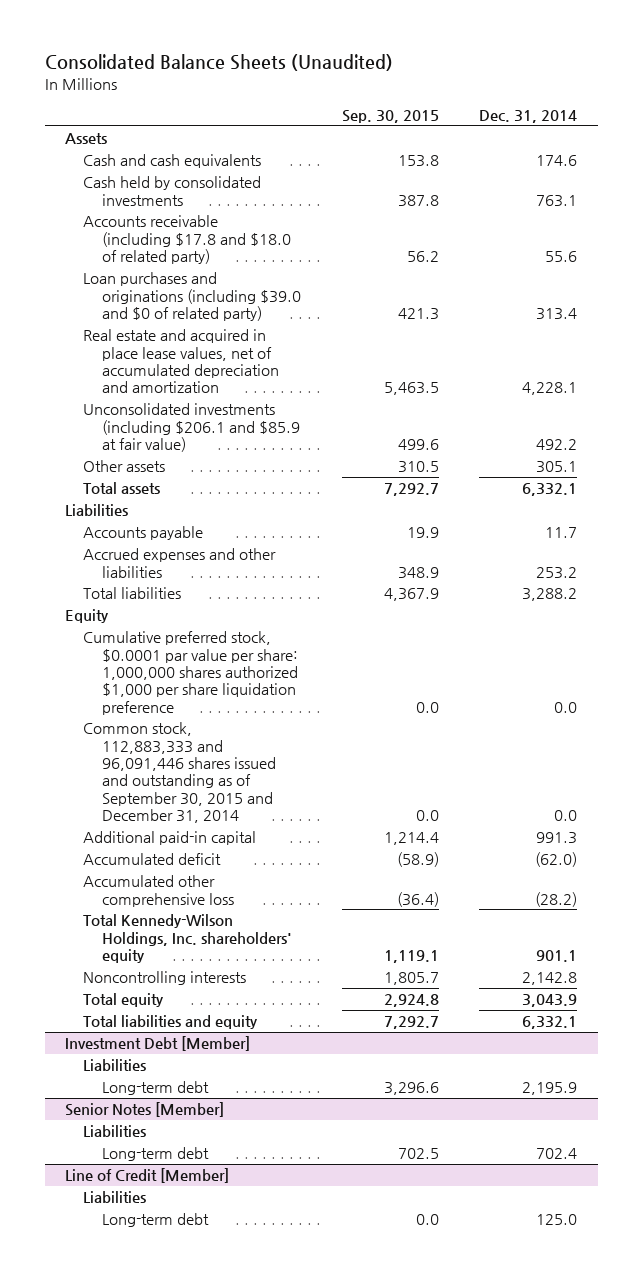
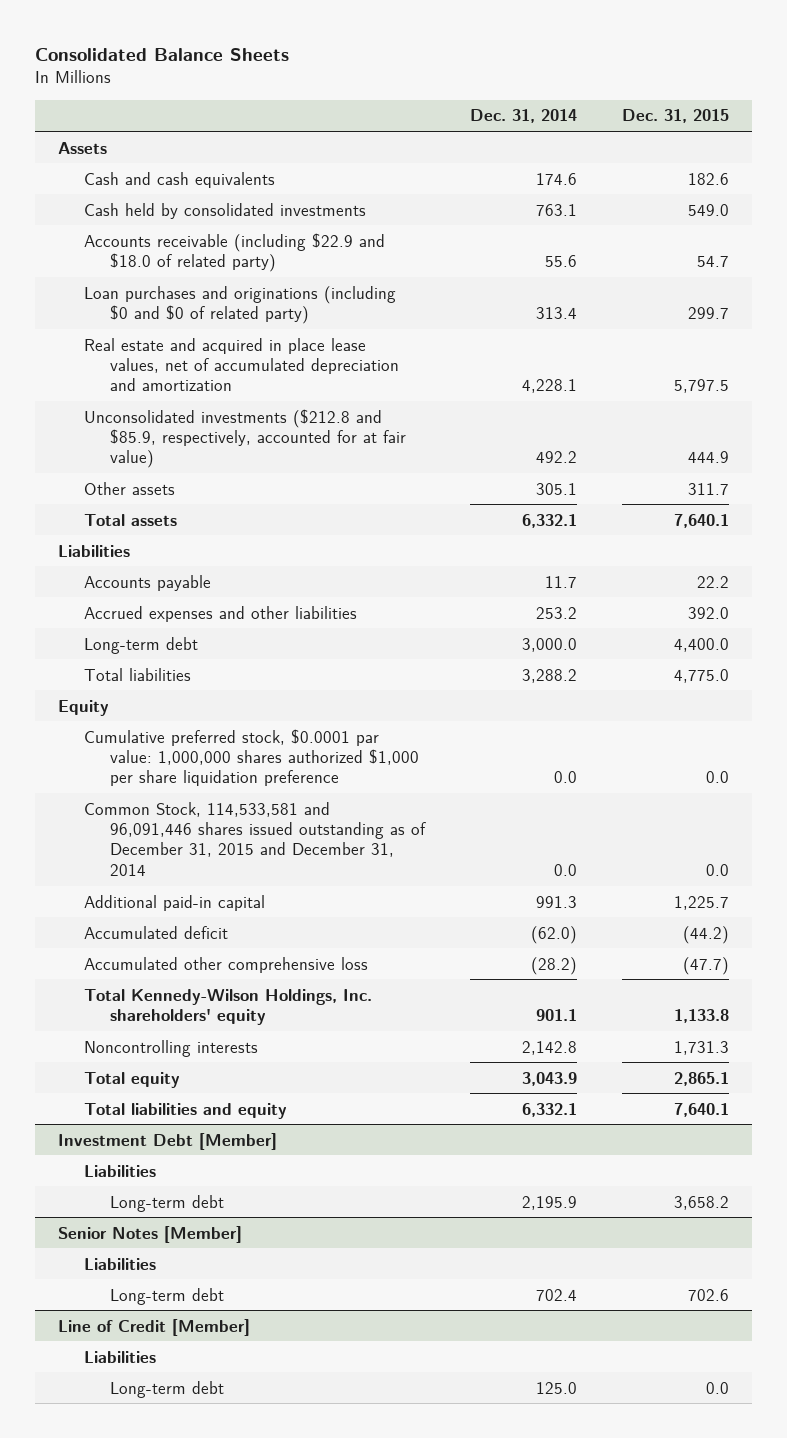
- Consolidated Balance Sheets (Unaudited)
+ Consolidated Balance Sheets
- | Sep. 30, 2015 | Dec. 31, 2014
+ | Dec. 31, 2014 | Dec. 31, 2015
- Accounts receivable (including $17.8 and $18.0 of related party) | 56.2 | 55.6
- Loan purchases and originations (including $39.0 and $0 of related party) | 421.3 | 313.4
+ Accounts receivable (including $22.9 and $18.0 of related party) | 55.6 | 54.7
+ Loan purchases and originations (including $0 and $0 of related party) | 313.4 | 299.7
- Unconsolidated investments (including $206.1 and $85.9 at fair value) | 499.6 | 492.2
+ Unconsolidated investments ($212.8 and $85.9, respectively, accounted for at fair value) | 492.2 | 444.9
+ Long-term debt | 3,000.0 | 4,400.0
- Cumulative preferred stock, $0.0001 par value per share: 1,000,000 shares authorized $1,000 per share liquidation preference | 0.0 | 0.0
- Common stock, 112,883,333 and 96,091,446 shares issued and outstanding as of September 30, 2015 and December 31, 2014 | 0.0 | 0.0
+ Cumulative preferred stock, $0.0001 par value: 1,000,000 shares authorized $1,000 per share liquidation preference | 0.0 | 0.0
+ Common Stock, 114,533,581 and 96,091,446 shares issued outstanding as of December 31, 2015 and December 31, 2014 | 0.0 | 0.0

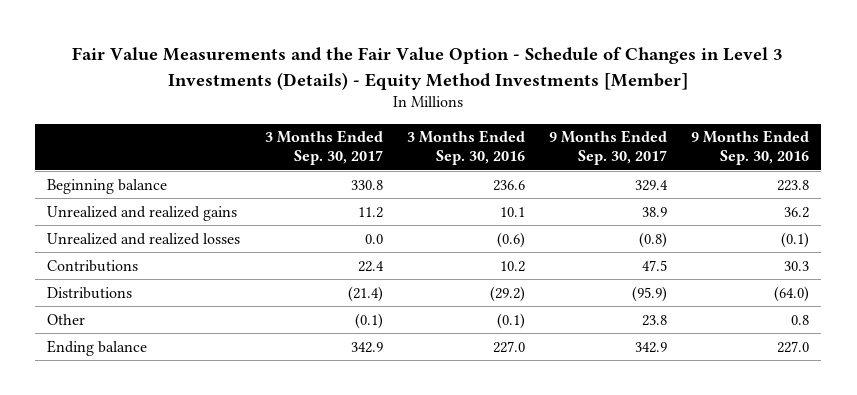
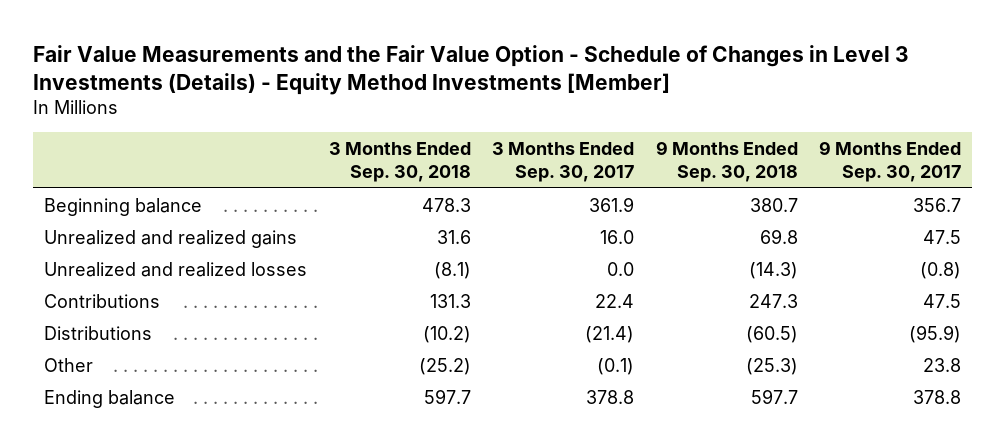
- | 3 Months Ended Sep. 30, 2017 | 3 Months Ended Sep. 30, 2016 | 9 Months Ended Sep. 30, 2017 | 9 Months Ended Sep. 30, 2016
+ | 3 Months Ended Sep. 30, 2018 | 3 Months Ended Sep. 30, 2017 | 9 Months Ended Sep. 30, 2018 | 9 Months Ended Sep. 30, 2017
- Beginning balance | 330.8 | 236.6 | 329.4 | 223.8
- Unrealized and realized gains | 11.2 | 10.1 | 38.9 | 36.2
+ Beginning balance | 478.3 | 361.9 | 380.7 | 356.7
+ Unrealized and realized gains | 31.6 | 16.0 | 69.8 | 47.5
- Ending balance | 342.9 | 227.0 | 342.9 | 227.0
+ Ending balance | 597.7 | 378.8 | 597.7 | 378.8

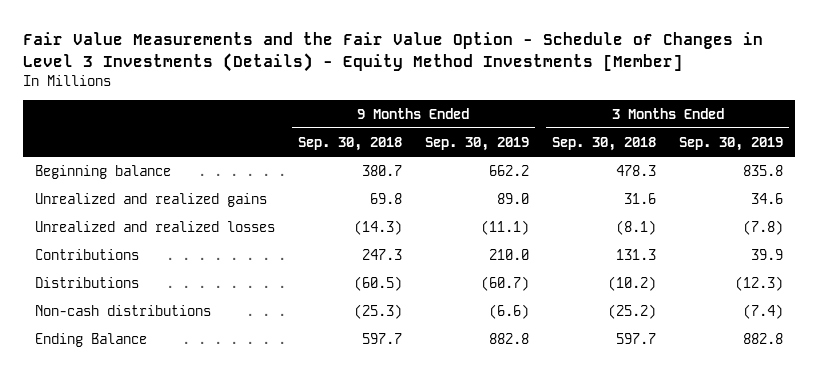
- | 3 Months Ended Sep. 30, 2018 | 3 Months Ended Sep. 30, 2017 | 9 Months Ended Sep. 30, 2018 | 9 Months Ended Sep. 30, 2017
+ | 9 Months Ended Sep. 30, 2018 | 9 Months Ended Sep. 30, 2019 | 3 Months Ended Sep. 30, 2018 | 3 Months Ended Sep. 30, 2019
- Other | (25.2) | (0.1) | (25.3) | 23.8
- Ending balance | 597.7 | 378.8 | 597.7 | 378.8
+ Non-cash distributions | (25.3) | (6.6) | (25.2) | (7.4)
+ Ending Balance | 597.7 | 882.8 | 597.7 | 882.8

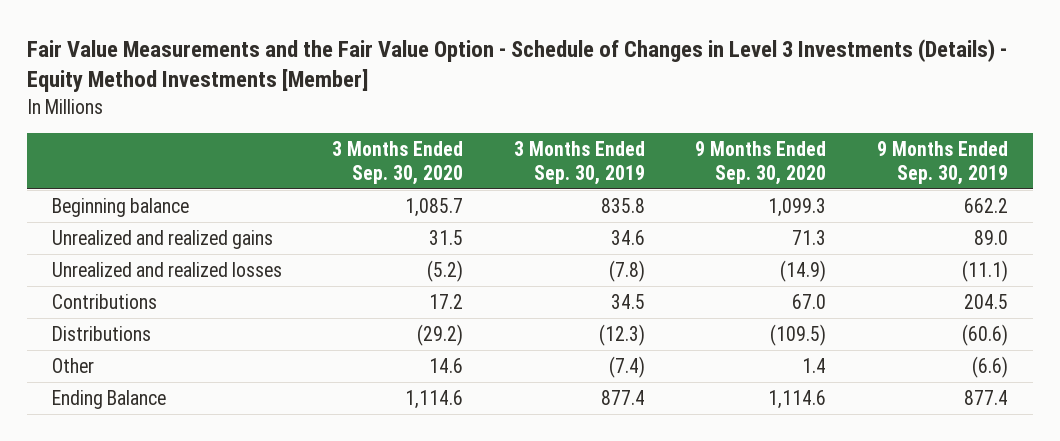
- | 9 Months Ended Sep. 30, 2018 | 9 Months Ended Sep. 30, 2019 | 3 Months Ended Sep. 30, 2018 | 3 Months Ended Sep. 30, 2019
+ | 3 Months Ended Sep. 30, 2020 | 3 Months Ended Sep. 30, 2019 | 9 Months Ended Sep. 30, 2020 | 9 Months Ended Sep. 30, 2019
- Contributions | 247.3 | 210.0 | 131.3 | 39.9
- Distributions | (60.5) | (60.7) | (10.2) | (12.3)
- Non-cash distributions | (25.3) | (6.6) | (25.2) | (7.4)
- Ending Balance | 597.7 | 882.8 | 597.7 | 882.8
+ Contributions | 17.2 | 34.5 | 67.0 | 204.5
+ Distributions | (29.2) | (12.3) | (109.5) | (60.6)
+ Other | 14.6 | (7.4) | 1.4 | (6.6)
+ Ending Balance | 1,114.6 | 877.4 | 1,114.6 | 877.4

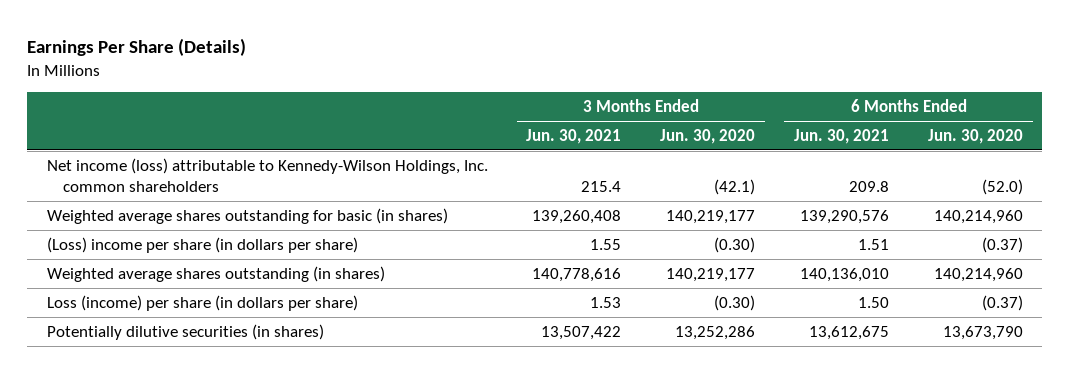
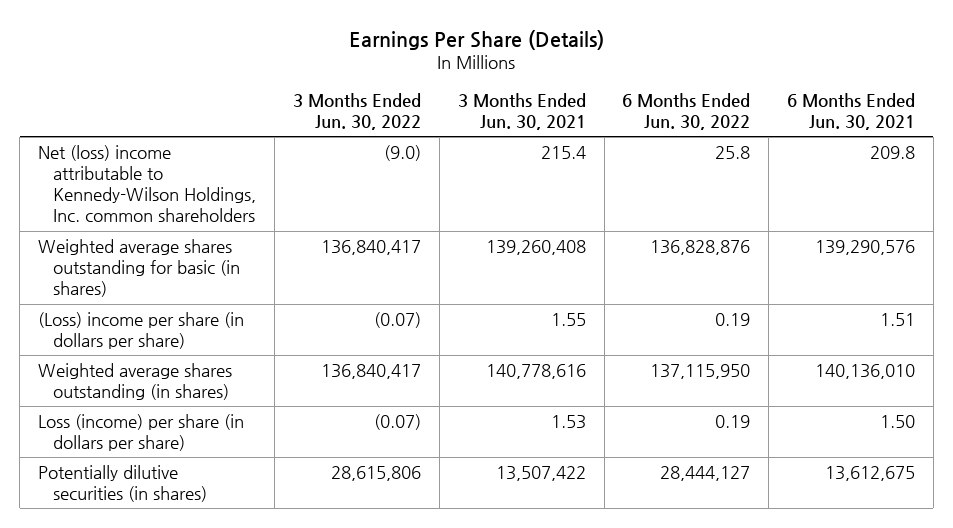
- | 3 Months Ended Jun. 30, 2021 | 3 Months Ended Jun. 30, 2020 | 6 Months Ended Jun. 30, 2021 | 6 Months Ended Jun. 30, 2020
+ | 3 Months Ended Jun. 30, 2022 | 3 Months Ended Jun. 30, 2021 | 6 Months Ended Jun. 30, 2022 | 6 Months Ended Jun. 30, 2021
- Net income (loss) attributable to Kennedy-Wilson Holdings, Inc. common shareholders | 215.4 | (42.1) | 209.8 | (52.0)
+ Net (loss) income attributable to Kennedy-Wilson Holdings, Inc. common shareholders | (9.0) | 215.4 | 25.8 | 209.8

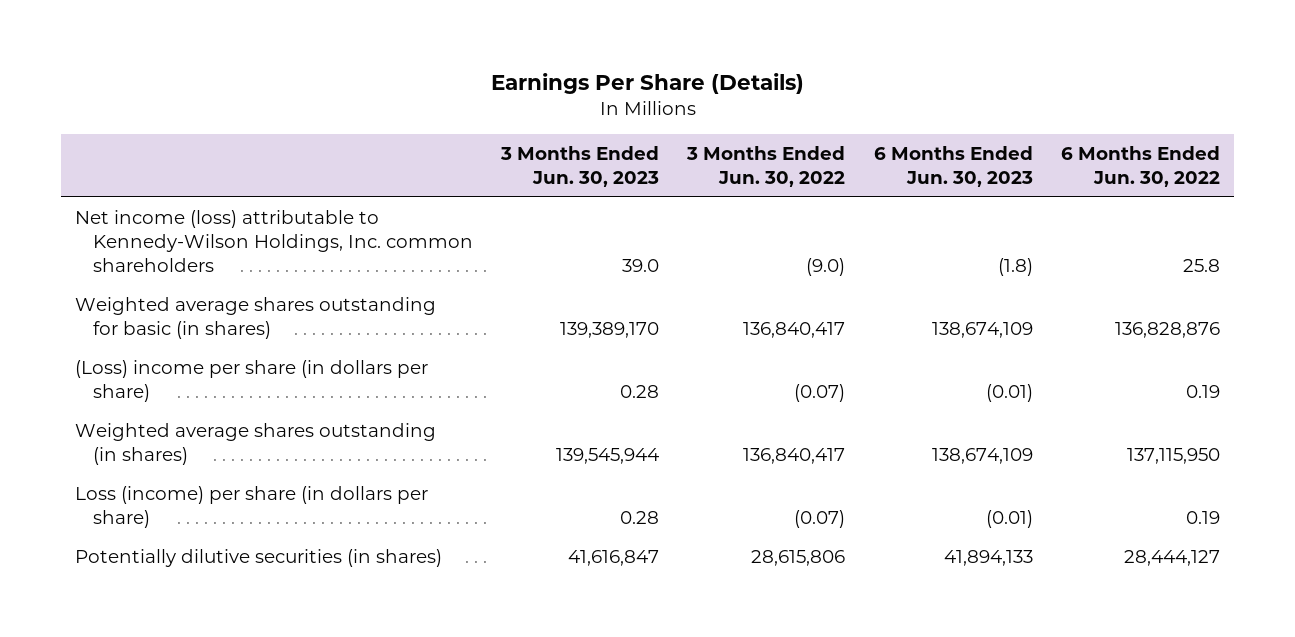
- | 3 Months Ended Jun. 30, 2022 | 3 Months Ended Jun. 30, 2021 | 6 Months Ended Jun. 30, 2022 | 6 Months Ended Jun. 30, 2021
+ | 3 Months Ended Jun. 30, 2023 | 3 Months Ended Jun. 30, 2022 | 6 Months Ended Jun. 30, 2023 | 6 Months Ended Jun. 30, 2022
- Net (loss) income attributable to Kennedy-Wilson Holdings, Inc. common shareholders | (9.0) | 215.4 | 25.8 | 209.8
+ Net income (loss) attributable to Kennedy-Wilson Holdings, Inc. common shareholders | 39.0 | (9.0) | (1.8) | 25.8

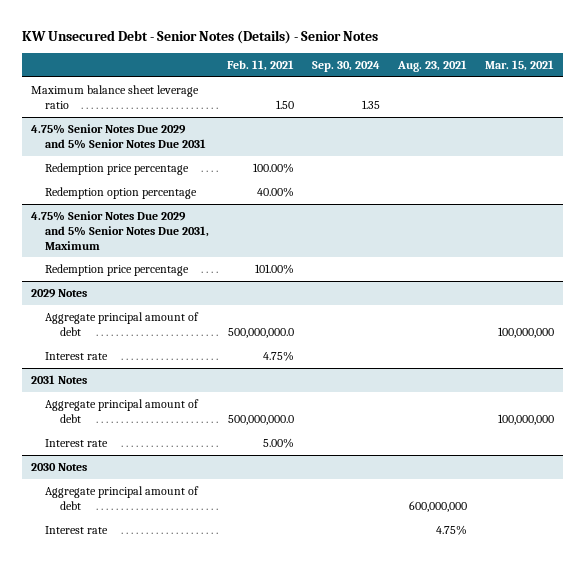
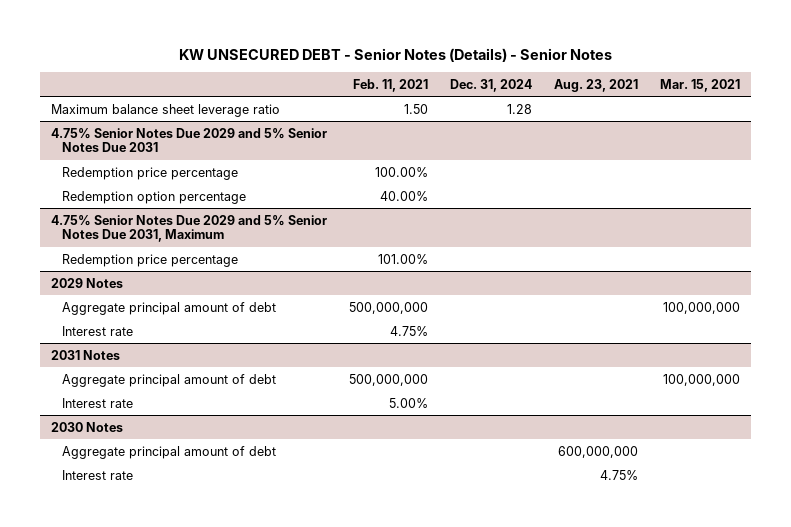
- KW Unsecured Debt - Senior Notes (Details) - Senior Notes
+ KW UNSECURED DEBT - Senior Notes (Details) - Senior Notes
- | Feb. 11, 2021 | Sep. 30, 2024 | Aug. 23, 2021 | Mar. 15, 2021
+ | Feb. 11, 2021 | Dec. 31, 2024 | Aug. 23, 2021 | Mar. 15, 2021
@ 2029 Notes
- Aggregate principal amount of debt | 500,000,000.0 | | | 100,000,000
+ Aggregate principal amount of debt | 500,000,000 | | | 100,000,000
@ 2031 Notes
- Aggregate principal amount of debt | 500,000,000.0 | | | 100,000,000
+ Aggregate principal amount of debt | 500,000,000 | | | 100,000,000

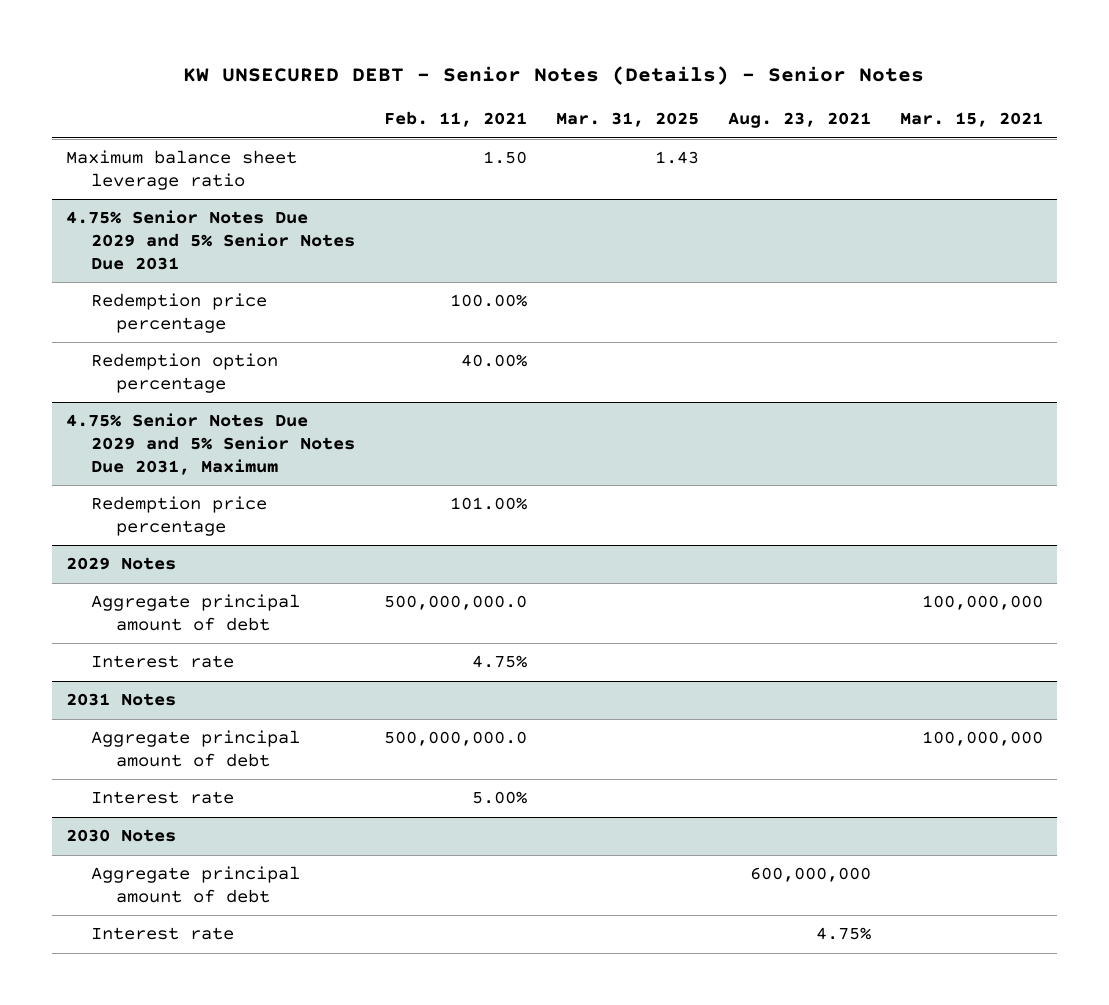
- | Feb. 11, 2021 | Dec. 31, 2024 | Aug. 23, 2021 | Mar. 15, 2021
+ | Feb. 11, 2021 | Mar. 31, 2025 | Aug. 23, 2021 | Mar. 15, 2021
@ 2029 Notes
- Aggregate principal amount of debt | 500,000,000 | | | 100,000,000
+ Aggregate principal amount of debt | 500,000,000.0 | | | 100,000,000
@ 2031 Notes
- Aggregate principal amount of debt | 500,000,000 | | | 100,000,000
+ Aggregate principal amount of debt | 500,000,000.0 | | | 100,000,000

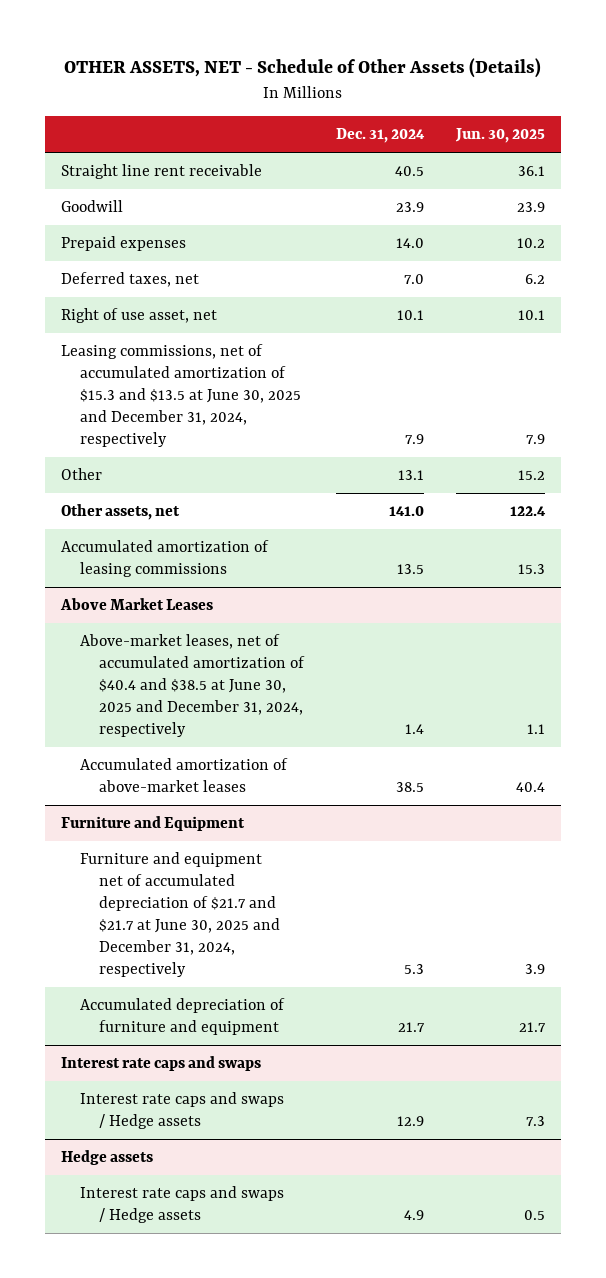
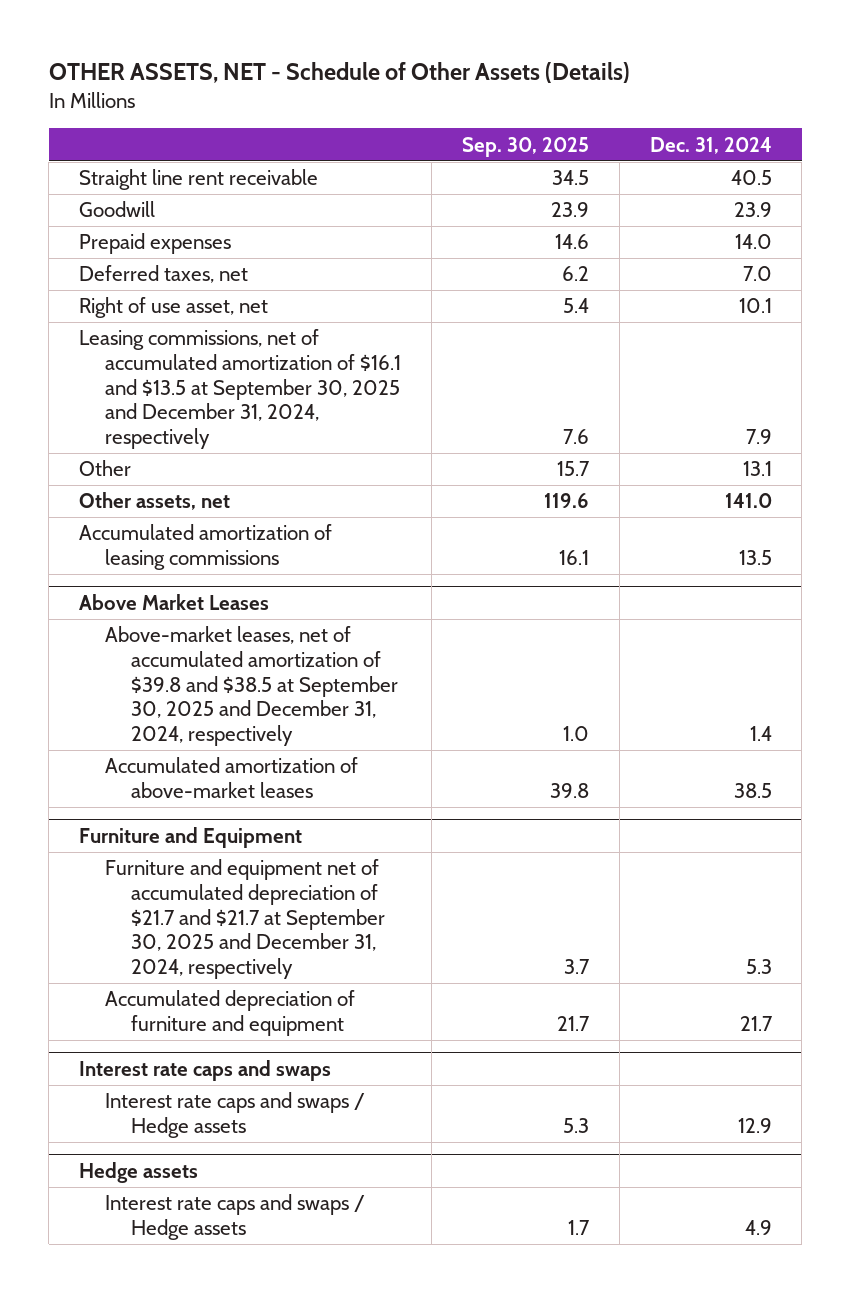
- | Dec. 31, 2024 | Jun. 30, 2025
+ | Sep. 30, 2025 | Dec. 31, 2024
- Leasing commissions, net of accumulated amortization of $15.3 and $13.5 at June 30, 2025 and December 31, 2024, respectively | 7.9 | 7.9
+ Leasing commissions, net of accumulated amortization of $16.1 and $13.5 at September 30, 2025 and December 31, 2024, respectively | 7.6 | 7.9
@ Above Market Leases
- Above-market leases, net of accumulated amortization of $40.4 and $38.5 at June 30, 2025 and December 31, 2024, respectively | 1.4 | 1.1
+ Above-market leases, net of accumulated amortization of $39.8 and $38.5 at September 30, 2025 and December 31, 2024, respectively | 1.0 | 1.4
@ Furniture and Equipment
- Furniture and equipment net of accumulated depreciation of $21.7 and $21.7 at June 30, 2025 and December 31, 2024, respectively | 5.3 | 3.9
+ Furniture and equipment net of accumulated depreciation of $21.7 and $21.7 at September 30, 2025 and December 31, 2024, respectively | 3.7 | 5.3

